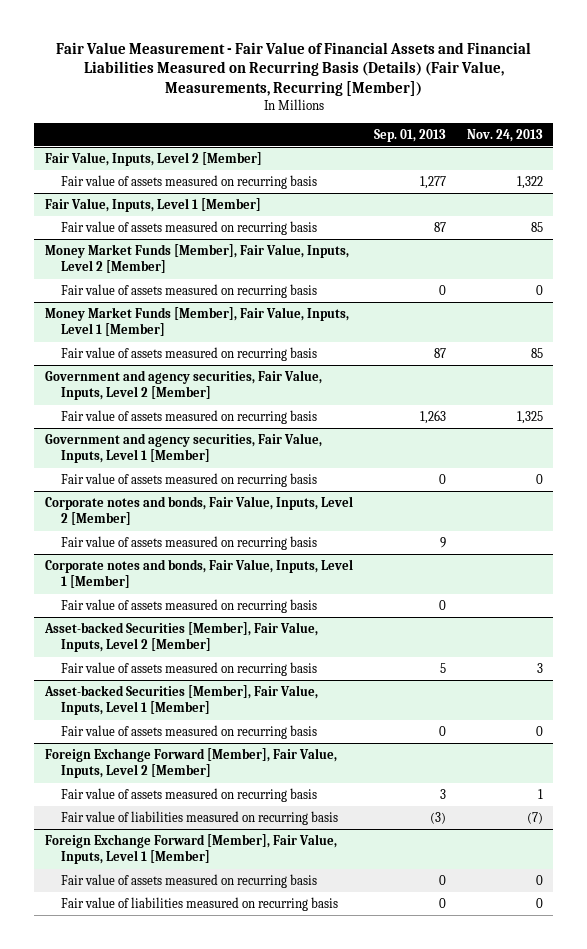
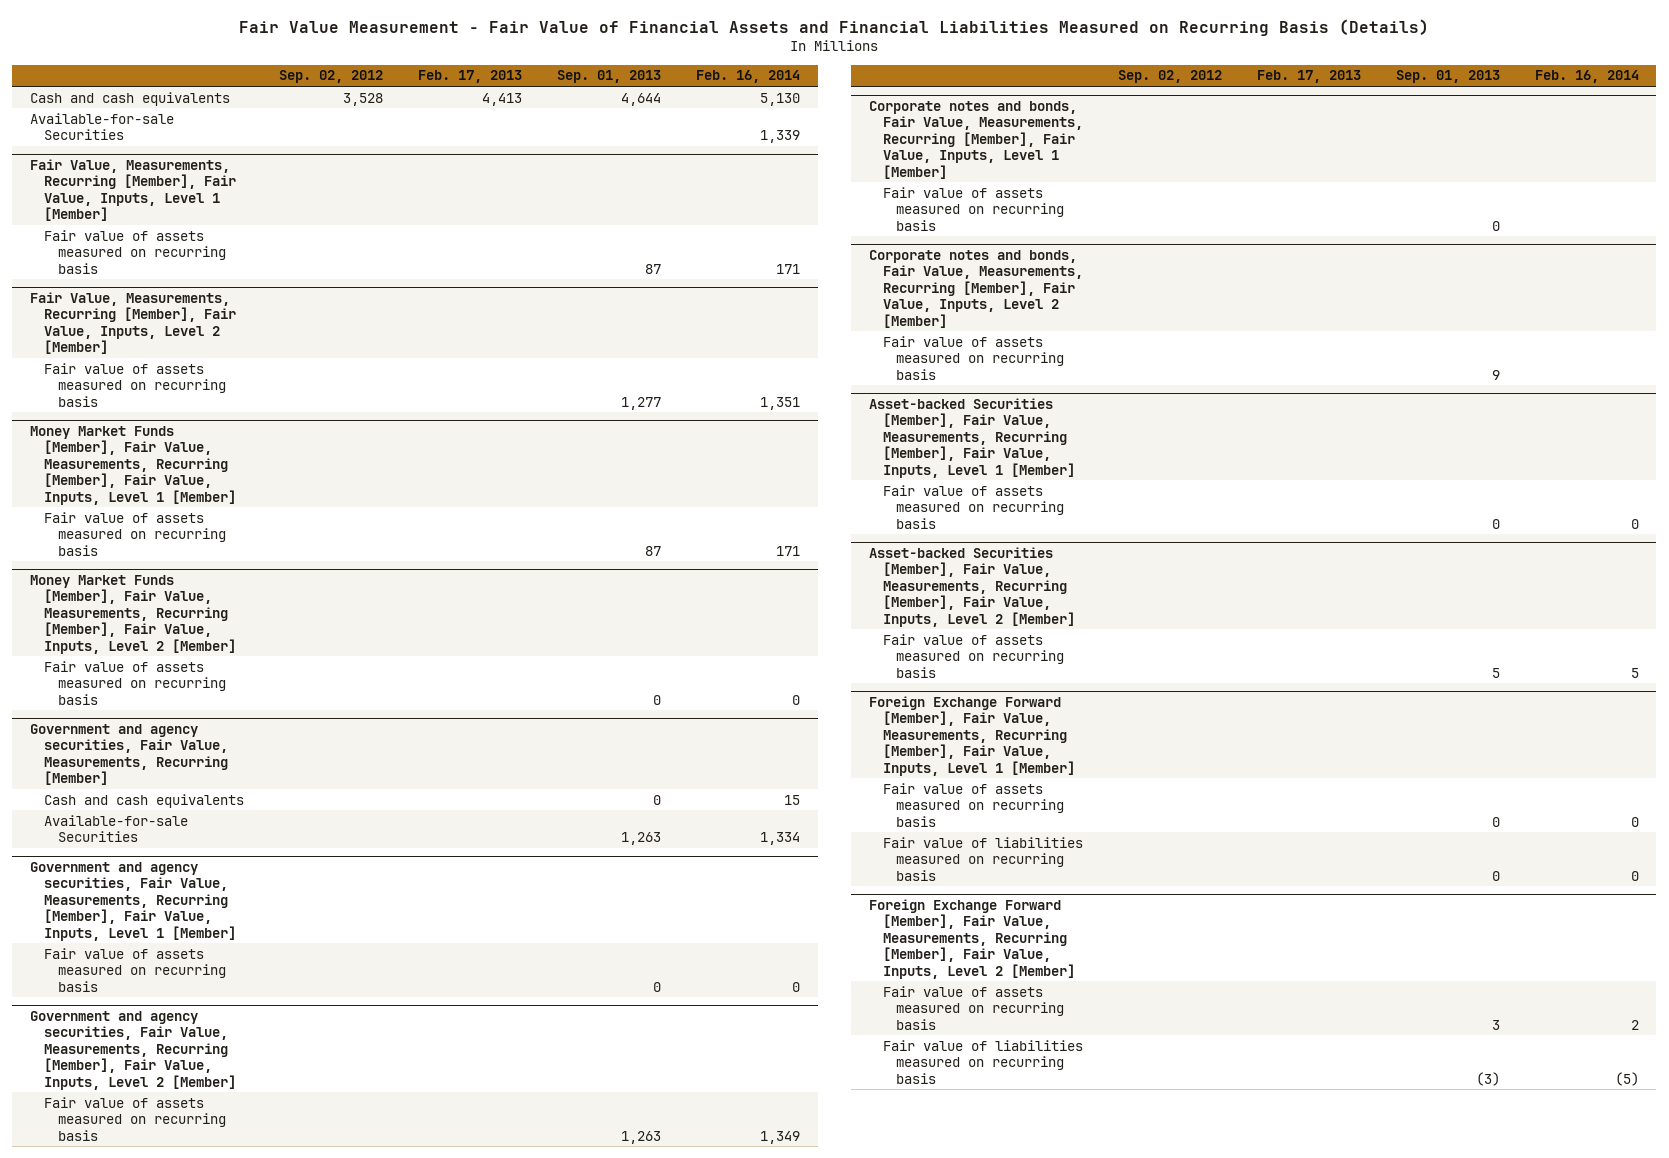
- Fair Value Measurement - Fair Value of Financial Assets and Financial Liabilities Measured on Recurring Basis (Details) (Fair Value, Measurements, Recurring [Member])
+ Fair Value Measurement - Fair Value of Financial Assets and Financial Liabilities Measured on Recurring Basis (Details)
- | Sep. 01, 2013 | Nov. 24, 2013
+ | Sep. 02, 2012 | Feb. 17, 2013 | Sep. 01, 2013 | Feb. 16, 2014
- Fair Value, Inputs, Level 2 [Member]
+ Cash and cash equivalents | 3,528 | 4,413 | 4,644 | 5,130
+ Available-for-sale Securities | | | | 1,339
+ Fair Value, Measurements, Recurring [Member], Fair Value, Inputs, Level 1 [Member]
+ Fair value of assets measured on recurring basis | | | 87 | 171
+ Fair Value, Measurements, Recurring [Member], Fair Value, Inputs, Level 2 [Member]
- Fair Value, Inputs, Level 1 [Member]
+ Money Market Funds [Member], Fair Value, Measurements, Recurring [Member], Fair Value, Inputs, Level 1 [Member]
- Money Market Funds [Member], Fair Value, Inputs, Level 2 [Member]
+ Money Market Funds [Member], Fair Value, Measurements, Recurring [Member], Fair Value, Inputs, Level 2 [Member]
- Money Market Funds [Member], Fair Value, Inputs, Level 1 [Member]
- Fair value of assets measured on recurring basis | 87 | 85
- Government and agency securities, Fair Value, Inputs, Level 2 [Member]
+ Government and agency securities, Fair Value, Measurements, Recurring [Member]
+ Cash and cash equivalents | | | 0 | 15
+ Available-for-sale Securities | | | 1,263 | 1,334
+ Government and agency securities, Fair Value, Measurements, Recurring [Member], Fair Value, Inputs, Level 1 [Member]
+ Fair value of assets measured on recurring basis | | | 0 | 0
+ Government and agency securities, Fair Value, Measurements, Recurring [Member], Fair Value, Inputs, Level 2 [Member]
- Government and agency securities, Fair Value, Inputs, Level 1 [Member]
+ Corporate notes and bonds, Fair Value, Measurements, Recurring [Member], Fair Value, Inputs, Level 1 [Member]
- Corporate notes and bonds, Fair Value, Inputs, Level 2 [Member]
+ Corporate notes and bonds, Fair Value, Measurements, Recurring [Member], Fair Value, Inputs, Level 2 [Member]
- Corporate notes and bonds, Fair Value, Inputs, Level 1 [Member]
+ Asset-backed Securities [Member], Fair Value, Measurements, Recurring [Member], Fair Value, Inputs, Level 1 [Member]
- Asset-backed Securities [Member], Fair Value, Inputs, Level 2 [Member]
+ Asset-backed Securities [Member], Fair Value, Measurements, Recurring [Member], Fair Value, Inputs, Level 2 [Member]
- Asset-backed Securities [Member], Fair Value, Inputs, Level 1 [Member]
+ Foreign Exchange Forward [Member], Fair Value, Measurements, Recurring [Member], Fair Value, Inputs, Level 1 [Member]
- Foreign Exchange Forward [Member], Fair Value, Inputs, Level 2 [Member]
+ Fair value of liabilities measured on recurring basis | | | 0 | 0
+ Foreign Exchange Forward [Member], Fair Value, Measurements, Recurring [Member], Fair Value, Inputs, Level 2 [Member]
- Foreign Exchange Forward [Member], Fair Value, Inputs, Level 1 [Member]
- Fair value of assets measured on recurring basis | 0 | 0
- Fair value of liabilities measured on recurring basis | 0 | 0

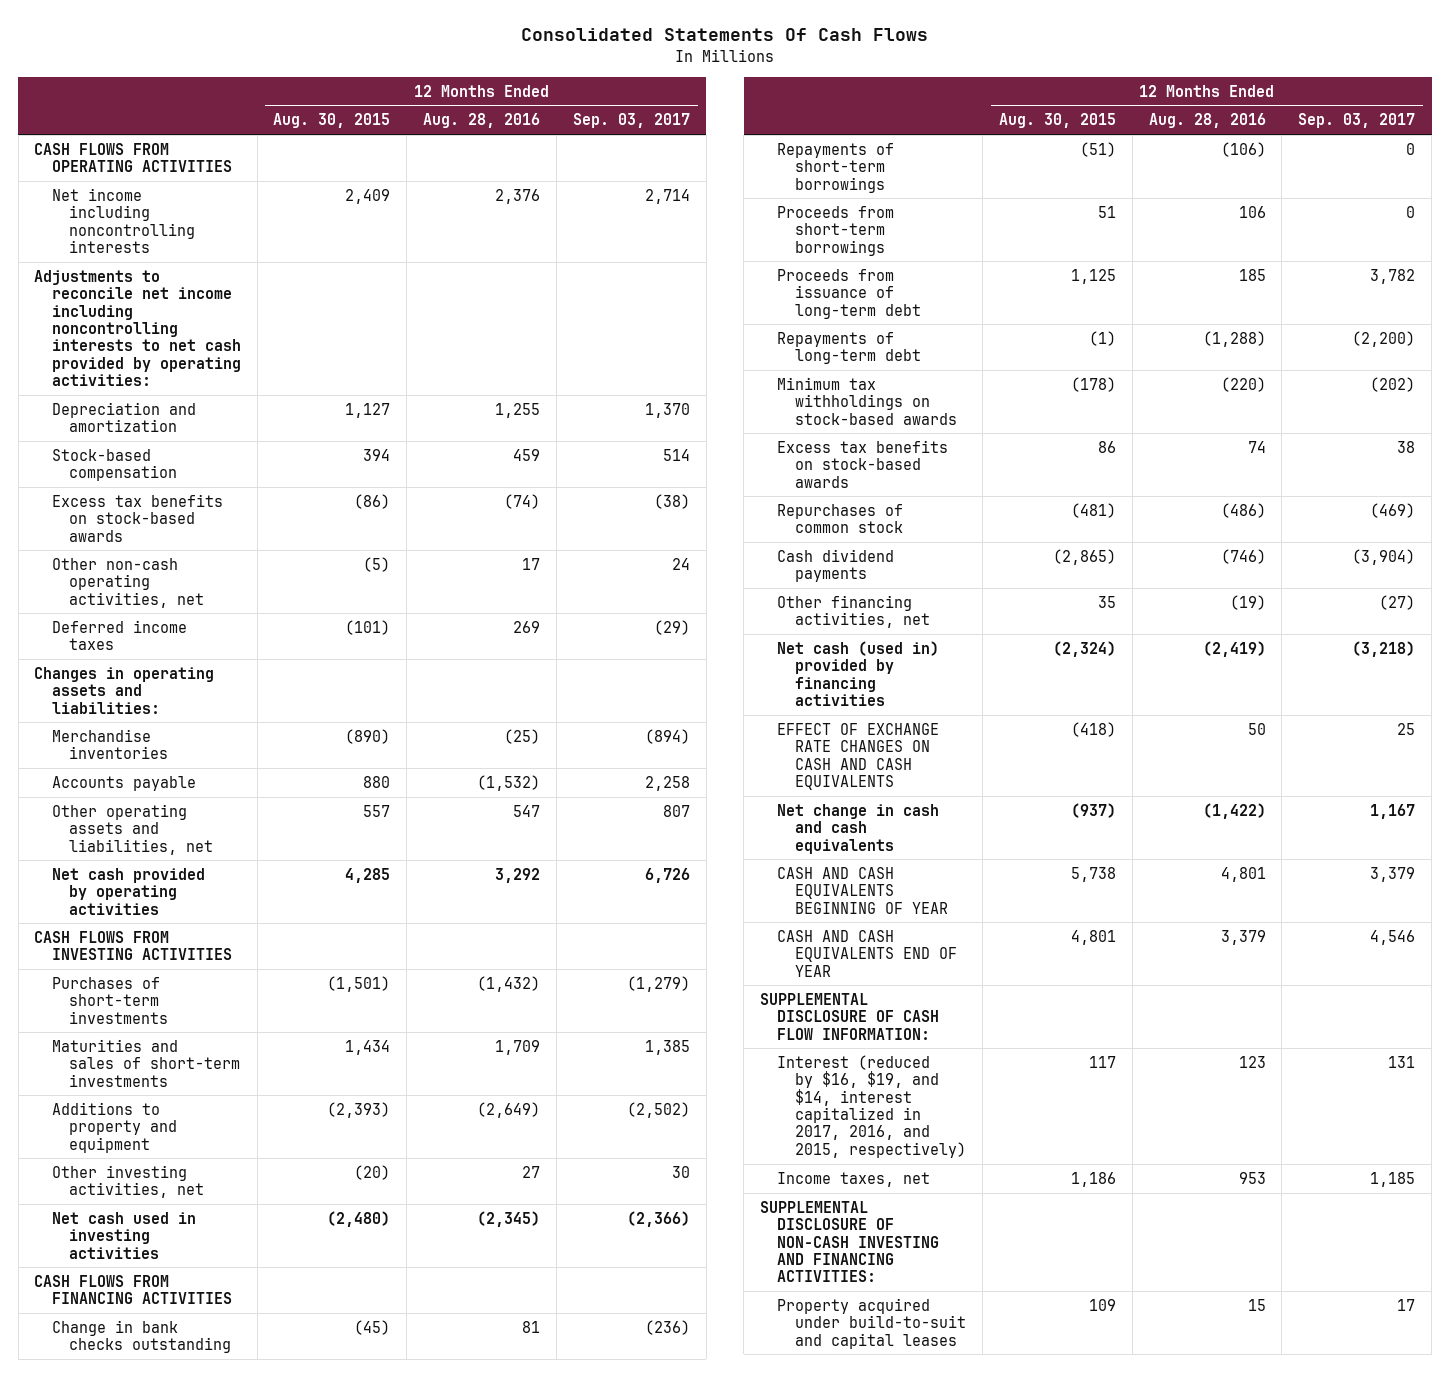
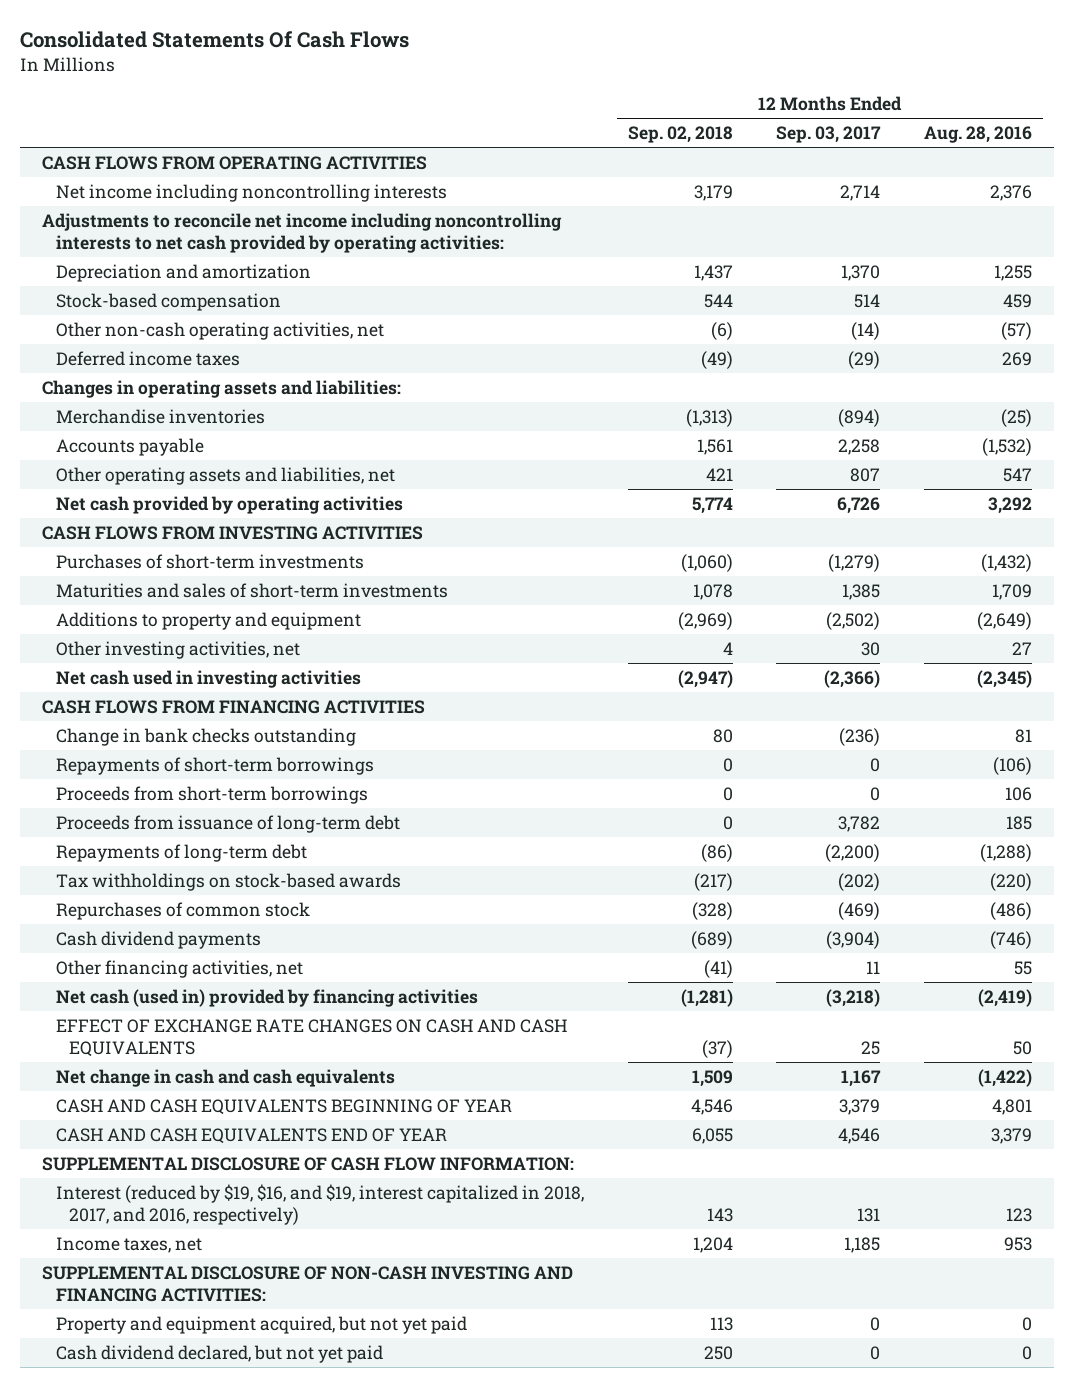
- | 12 Months Ended Aug. 30, 2015 | 12 Months Ended Aug. 28, 2016 | 12 Months Ended Sep. 03, 2017
+ | 12 Months Ended Sep. 02, 2018 | 12 Months Ended Sep. 03, 2017 | 12 Months Ended Aug. 28, 2016
- Excess tax benefits on stock-based awards | (86) | (74) | (38)
- Other non-cash operating activities, net | (5) | 17 | 24
+ Other non-cash operating activities, net | (6) | (14) | (57)
- Minimum tax withholdings on stock-based awards | (178) | (220) | (202)
- Excess tax benefits on stock-based awards | 86 | 74 | 38
+ Tax withholdings on stock-based awards | (217) | (202) | (220)
- Other financing activities, net | 35 | (19) | (27)
+ Other financing activities, net | (41) | 11 | 55
- Interest (reduced by $16, $19, and $14, interest capitalized in 2017, 2016, and 2015, respectively) | 117 | 123 | 131
+ Interest (reduced by $19, $16, and $19, interest capitalized in 2018, 2017, and 2016, respectively) | 143 | 131 | 123
- Property acquired under build-to-suit and capital leases | 109 | 15 | 17
+ Property and equipment acquired, but not yet paid | 113 | 0 | 0
+ Cash dividend declared, but not yet paid | 250 | 0 | 0

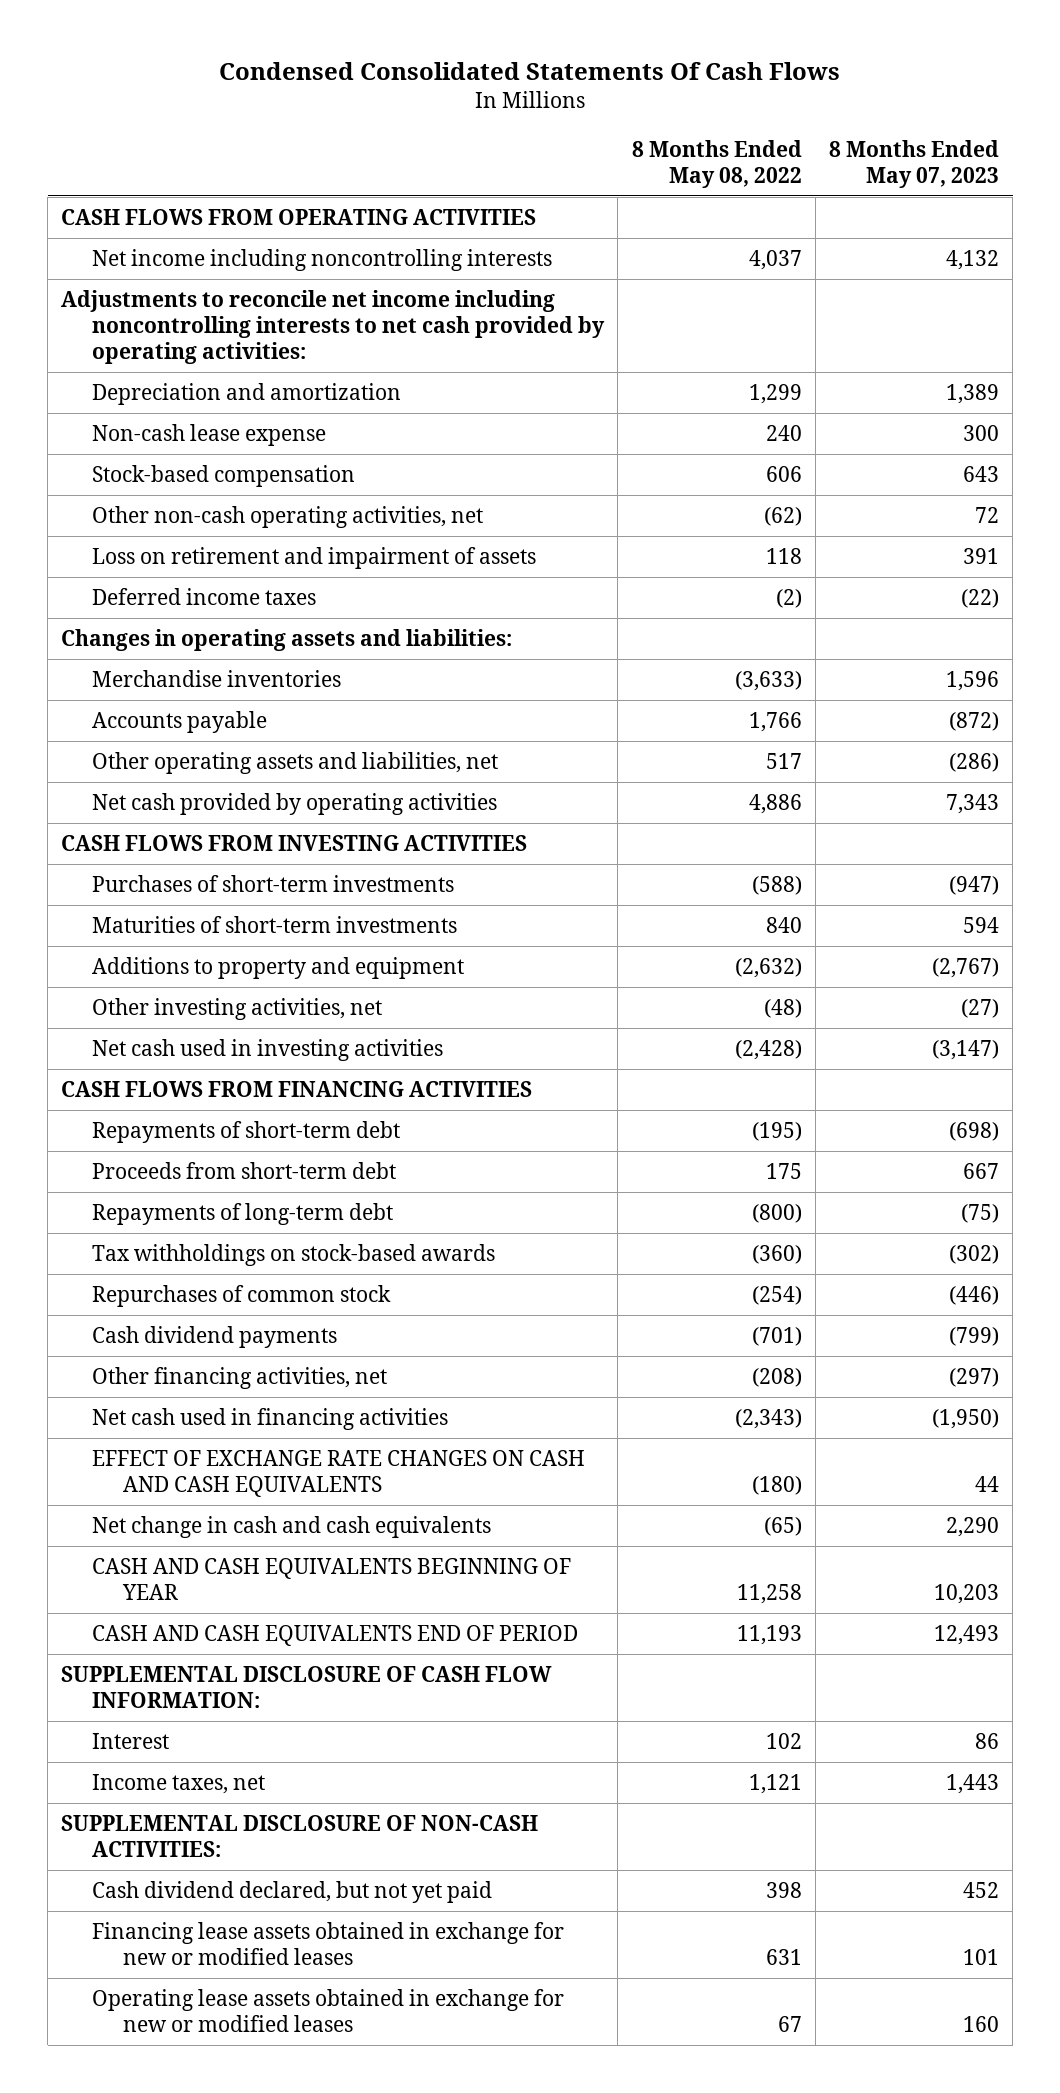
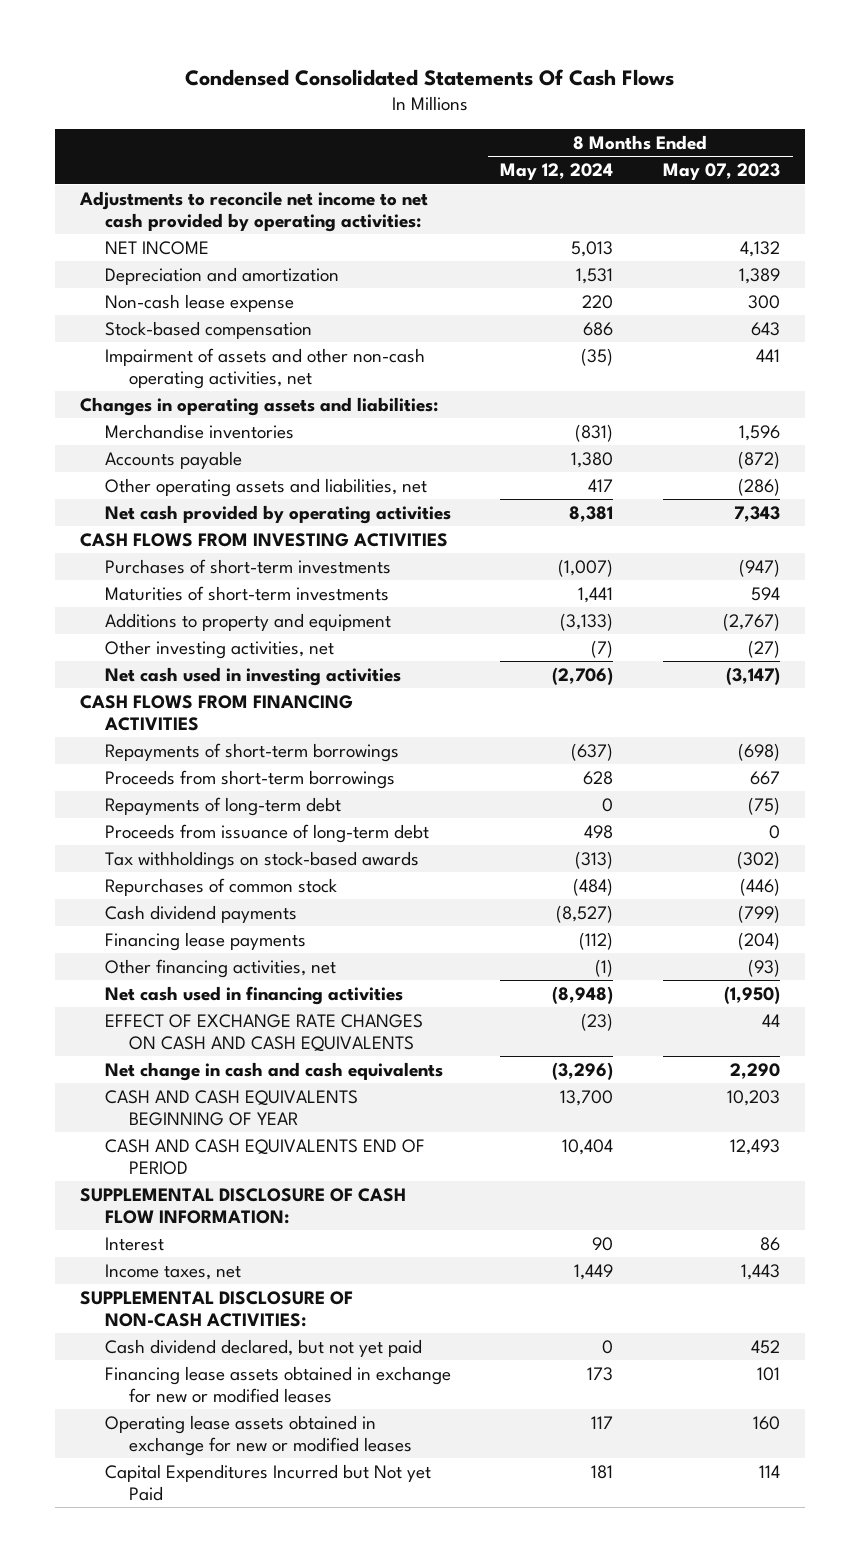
- | 8 Months Ended May 08, 2022 | 8 Months Ended May 07, 2023
+ | 8 Months Ended May 12, 2024 | 8 Months Ended May 07, 2023
- CASH FLOWS FROM OPERATING ACTIVITIES
- Net income including noncontrolling interests | 4,037 | 4,132
- Adjustments to reconcile net income including noncontrolling interests to net cash provided by operating activities:
+ Adjustments to reconcile net income to net cash provided by operating activities:
+ NET INCOME | 5,013 | 4,132
- Other non-cash operating activities, net | (62) | 72
- Loss on retirement and impairment of assets | 118 | 391
- Deferred income taxes | (2) | (22)
+ Impairment of assets and other non-cash operating activities, net | (35) | 441
- Repayments of short-term debt | (195) | (698)
- Proceeds from short-term debt | 175 | 667
+ Repayments of short-term borrowings | (637) | (698)
+ Proceeds from short-term borrowings | 628 | 667
+ Proceeds from issuance of long-term debt | 498 | 0
- Other financing activities, net | (208) | (297)
+ Financing lease payments | (112) | (204)
+ Other financing activities, net | (1) | (93)
+ Capital Expenditures Incurred but Not yet Paid | 181 | 114

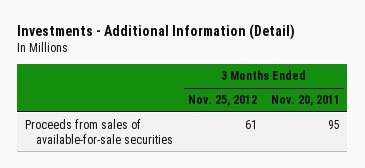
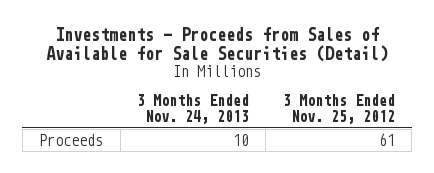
- Investments - Additional Information (Detail)
+ Investments - Proceeds from Sales of Available for Sale Securities (Detail)
- | 3 Months Ended Nov. 25, 2012 | 3 Months Ended Nov. 20, 2011
+ | 3 Months Ended Nov. 24, 2013 | 3 Months Ended Nov. 25, 2012
- Proceeds from sales of available-for-sale securities | 61 | 95
+ Proceeds | 10 | 61

